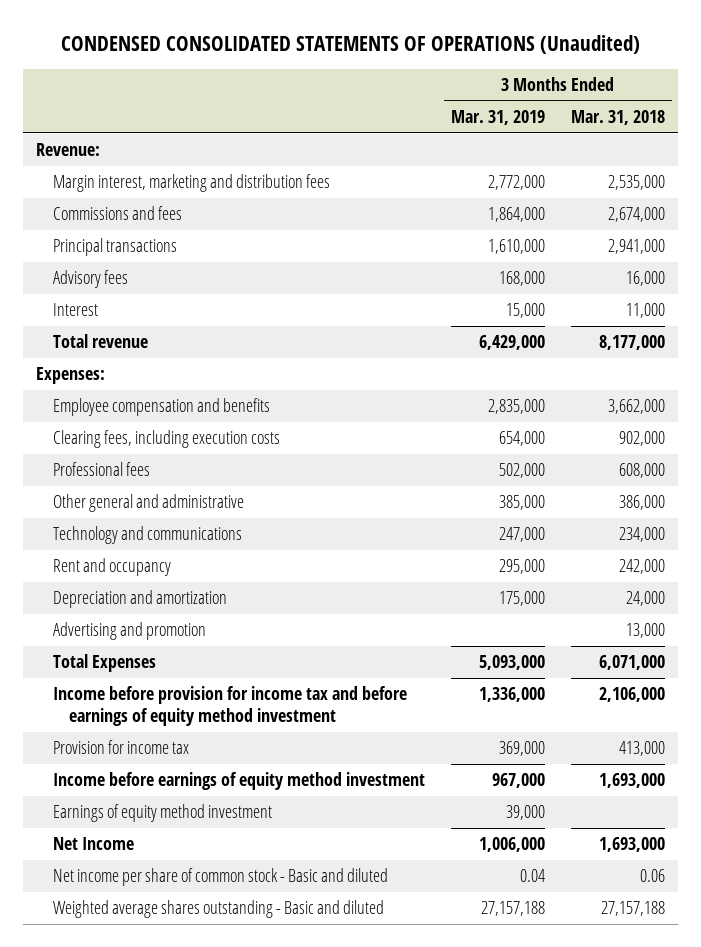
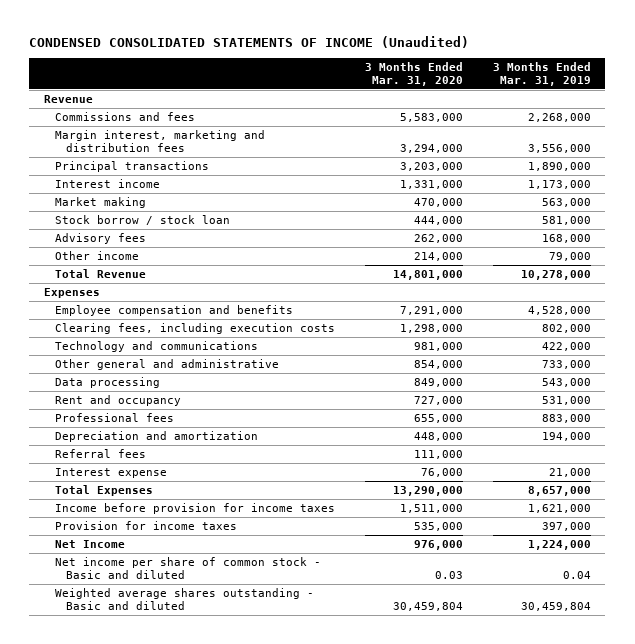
- CONDENSED CONSOLIDATED STATEMENTS OF OPERATIONS (Unaudited)
+ CONDENSED CONSOLIDATED STATEMENTS OF INCOME (Unaudited)
- | 3 Months Ended Mar. 31, 2019 | 3 Months Ended Mar. 31, 2018
+ | 3 Months Ended Mar. 31, 2020 | 3 Months Ended Mar. 31, 2019
- Revenue:
- Margin interest, marketing and distribution fees | 2,772,000 | 2,535,000
- Commissions and fees | 1,864,000 | 2,674,000
- Principal transactions | 1,610,000 | 2,941,000
+ Revenue
+ Commissions and fees | 5,583,000 | 2,268,000
+ Margin interest, marketing and distribution fees | 3,294,000 | 3,556,000
+ Principal transactions | 3,203,000 | 1,890,000
+ Interest income | 1,331,000 | 1,173,000
+ Market making | 470,000 | 563,000
+ Stock borrow / stock loan | 444,000 | 581,000
- Interest | 15,000 | 11,000
- Total revenue | 6,429,000 | 8,177,000
- Expenses:
- Employee compensation and benefits | 2,835,000 | 3,662,000
- Clearing fees, including execution costs | 654,000 | 902,000
- Professional fees | 502,000 | 608,000
- Other general and administrative | 385,000 | 386,000
- Technology and communications | 247,000 | 234,000
- Rent and occupancy | 295,000 | 242,000
- Depreciation and amortization | 175,000 | 24,000
- Advertising and promotion | | 13,000
- Total Expenses | 5,093,000 | 6,071,000
- Income before provision for income tax and before earnings of equity method investment | 1,336,000 | 2,106,000
- Provision for income tax | 369,000 | 413,000
- Income before earnings of equity method investment | 967,000 | 1,693,000
- Earnings of equity method investment | 39,000 |
- Net Income | 1,006,000 | 1,693,000
+ Other income | 214,000 | 79,000
+ Total Revenue | 14,801,000 | 10,278,000
+ Expenses
+ Employee compensation and benefits | 7,291,000 | 4,528,000
+ Clearing fees, including execution costs | 1,298,000 | 802,000
+ Technology and communications | 981,000 | 422,000
+ Other general and administrative | 854,000 | 733,000
+ Data processing | 849,000 | 543,000
+ Rent and occupancy | 727,000 | 531,000
+ Professional fees | 655,000 | 883,000
+ Depreciation and amortization | 448,000 | 194,000
+ Referral fees | 111,000 |
+ Interest expense | 76,000 | 21,000
+ Total Expenses | 13,290,000 | 8,657,000
+ Income before provision for income taxes | 1,511,000 | 1,621,000
+ Provision for income taxes | 535,000 | 397,000
+ Net Income | 976,000 | 1,224,000
- Weighted average shares outstanding - Basic and diluted | 27,157,188 | 27,157,188
+ Weighted average shares outstanding - Basic and diluted | 30,459,804 | 30,459,804

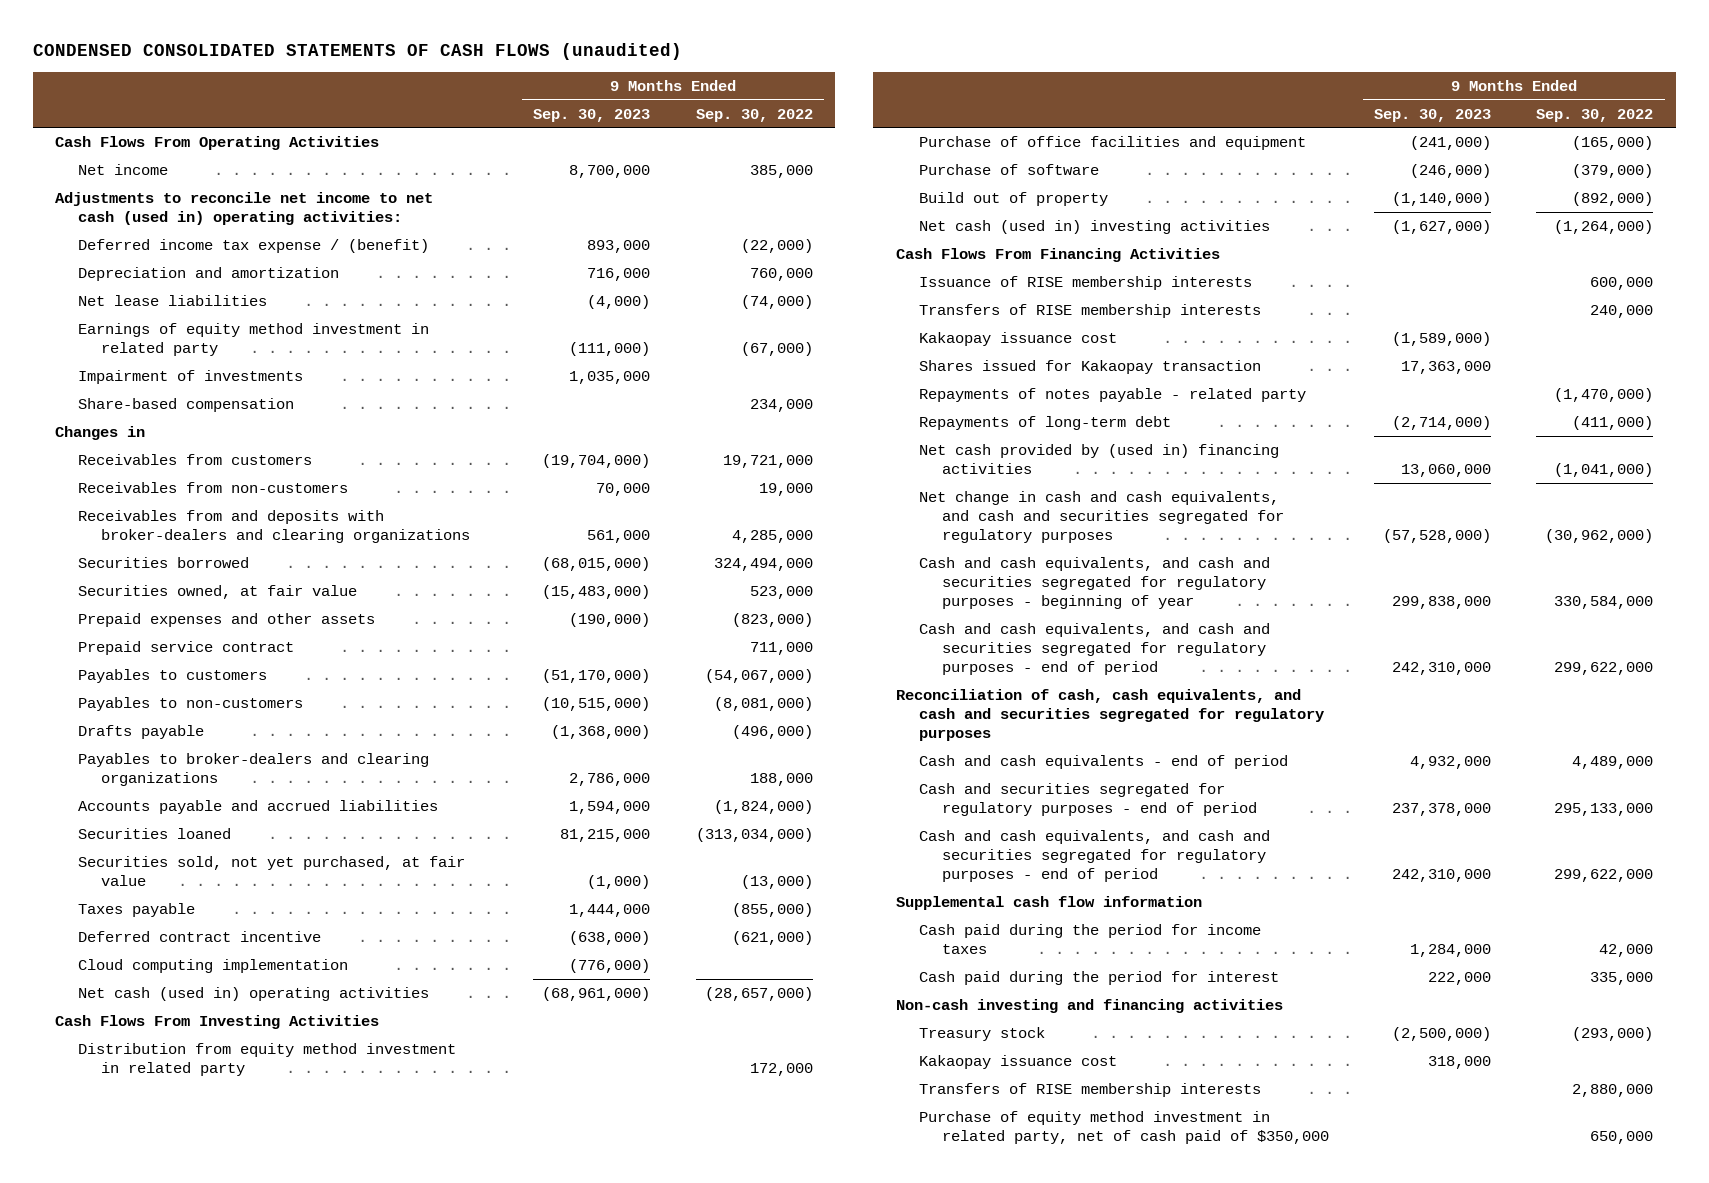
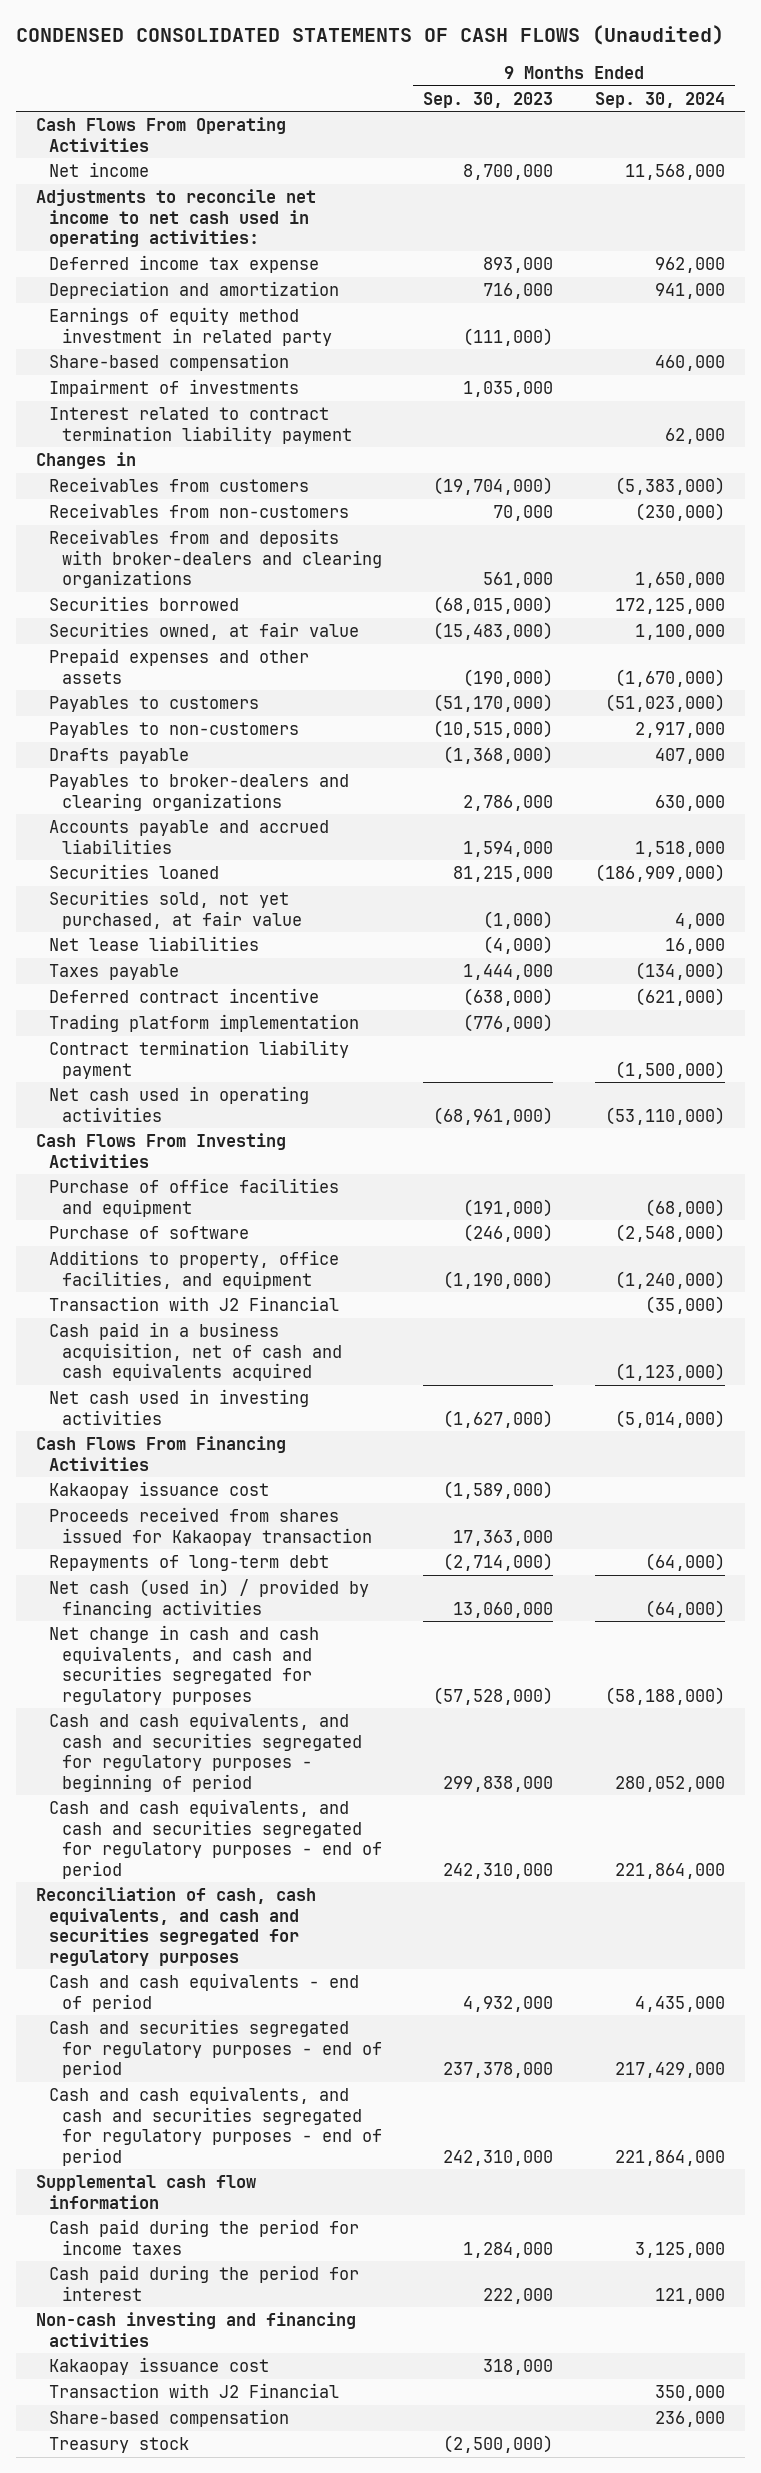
- CONDENSED CONSOLIDATED STATEMENTS OF CASH FLOWS (unaudited)
+ CONDENSED CONSOLIDATED STATEMENTS OF CASH FLOWS (Unaudited)
- | 9 Months Ended Sep. 30, 2023 | 9 Months Ended Sep. 30, 2022
+ | 9 Months Ended Sep. 30, 2023 | 9 Months Ended Sep. 30, 2024
- Adjustments to reconcile net income to net cash (used in) operating activities:
- Deferred income tax expense / (benefit) | 893,000 | (22,000)
+ Adjustments to reconcile net income to net cash used in operating activities:
+ Deferred income tax expense | 893,000 | 962,000
moved down: Impairment of investments | 1,035,000 |
+ Interest related to contract termination liability payment | | 62,000
- Prepaid service contract | | 711,000
moved down: Net lease liabilities | (4,000) | 16,000
- Cloud computing implementation | (776,000) |
- Net cash (used in) operating activities | (68,961,000) | (28,657,000)
+ Trading platform implementation | (776,000) |
+ Contract termination liability payment | | (1,500,000)
+ Net cash used in operating activities | (68,961,000) | (53,110,000)
- Distribution from equity method investment in related party | | 172,000
- Purchase of office facilities and equipment | (241,000) | (165,000)
+ Purchase of office facilities and equipment | (191,000) | (68,000)
- Build out of property | (1,140,000) | (892,000)
- Net cash (used in) investing activities | (1,627,000) | (1,264,000)
+ Additions to property, office facilities, and equipment | (1,190,000) | (1,240,000)
+ Transaction with J2 Financial | | (35,000)
+ Cash paid in a business acquisition, net of cash and cash equivalents acquired | | (1,123,000)
+ Net cash used in investing activities | (1,627,000) | (5,014,000)
- Issuance of RISE membership interests | | 600,000
- Transfers of RISE membership interests | | 240,000
- Shares issued for Kakaopay transaction | 17,363,000 |
- Repayments of notes payable - related party | | (1,470,000)
+ Proceeds received from shares issued for Kakaopay transaction | 17,363,000 |
- Net cash provided by (used in) financing activities | 13,060,000 | (1,041,000)
+ Net cash (used in) / provided by financing activities | 13,060,000 | (64,000)
- Cash and cash equivalents, and cash and securities segregated for regulatory purposes - beginning of year | 299,838,000 | 330,584,000
+ Cash and cash equivalents, and cash and securities segregated for regulatory purposes - beginning of period | 299,838,000 | 280,052,000
- Transfers of RISE membership interests | | 2,880,000
- Purchase of equity method investment in related party, net of cash paid of $350,000 | | 650,000
+ Transaction with J2 Financial | | 350,000
+ Share-based compensation | | 236,000
moved down: Treasury stock | (2,500,000) |

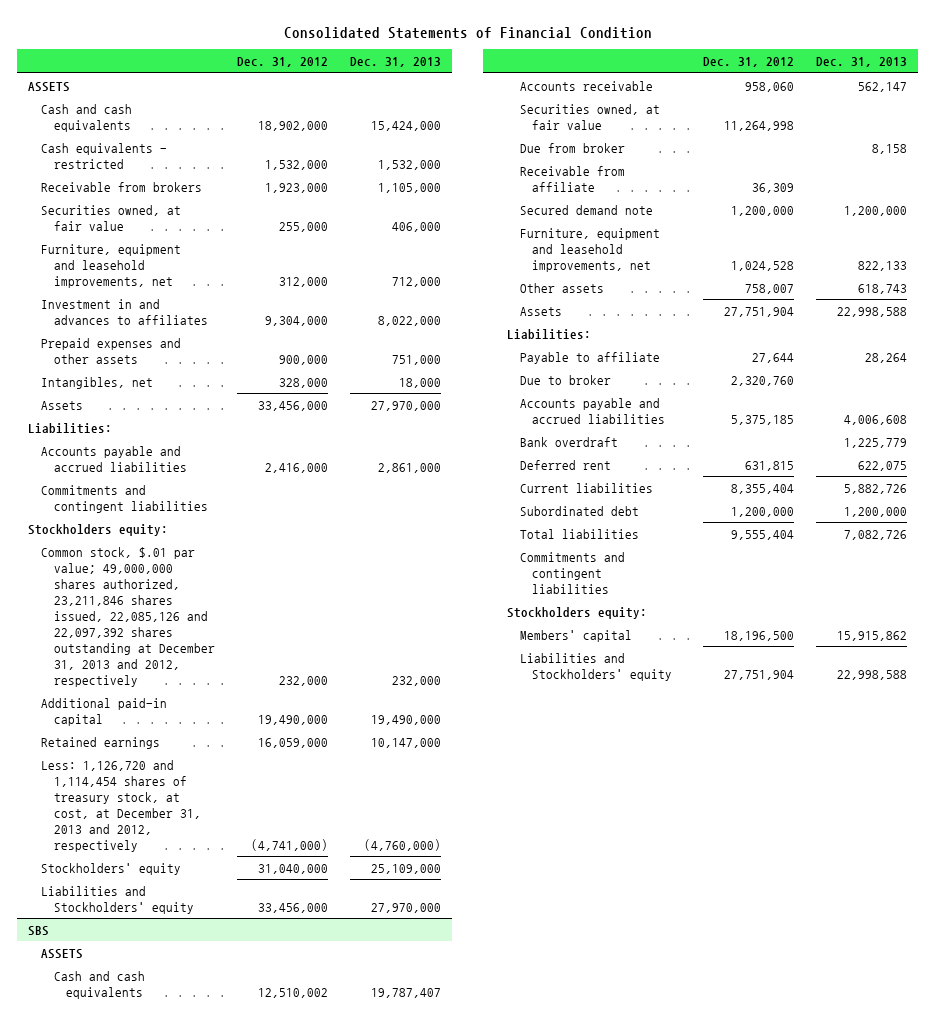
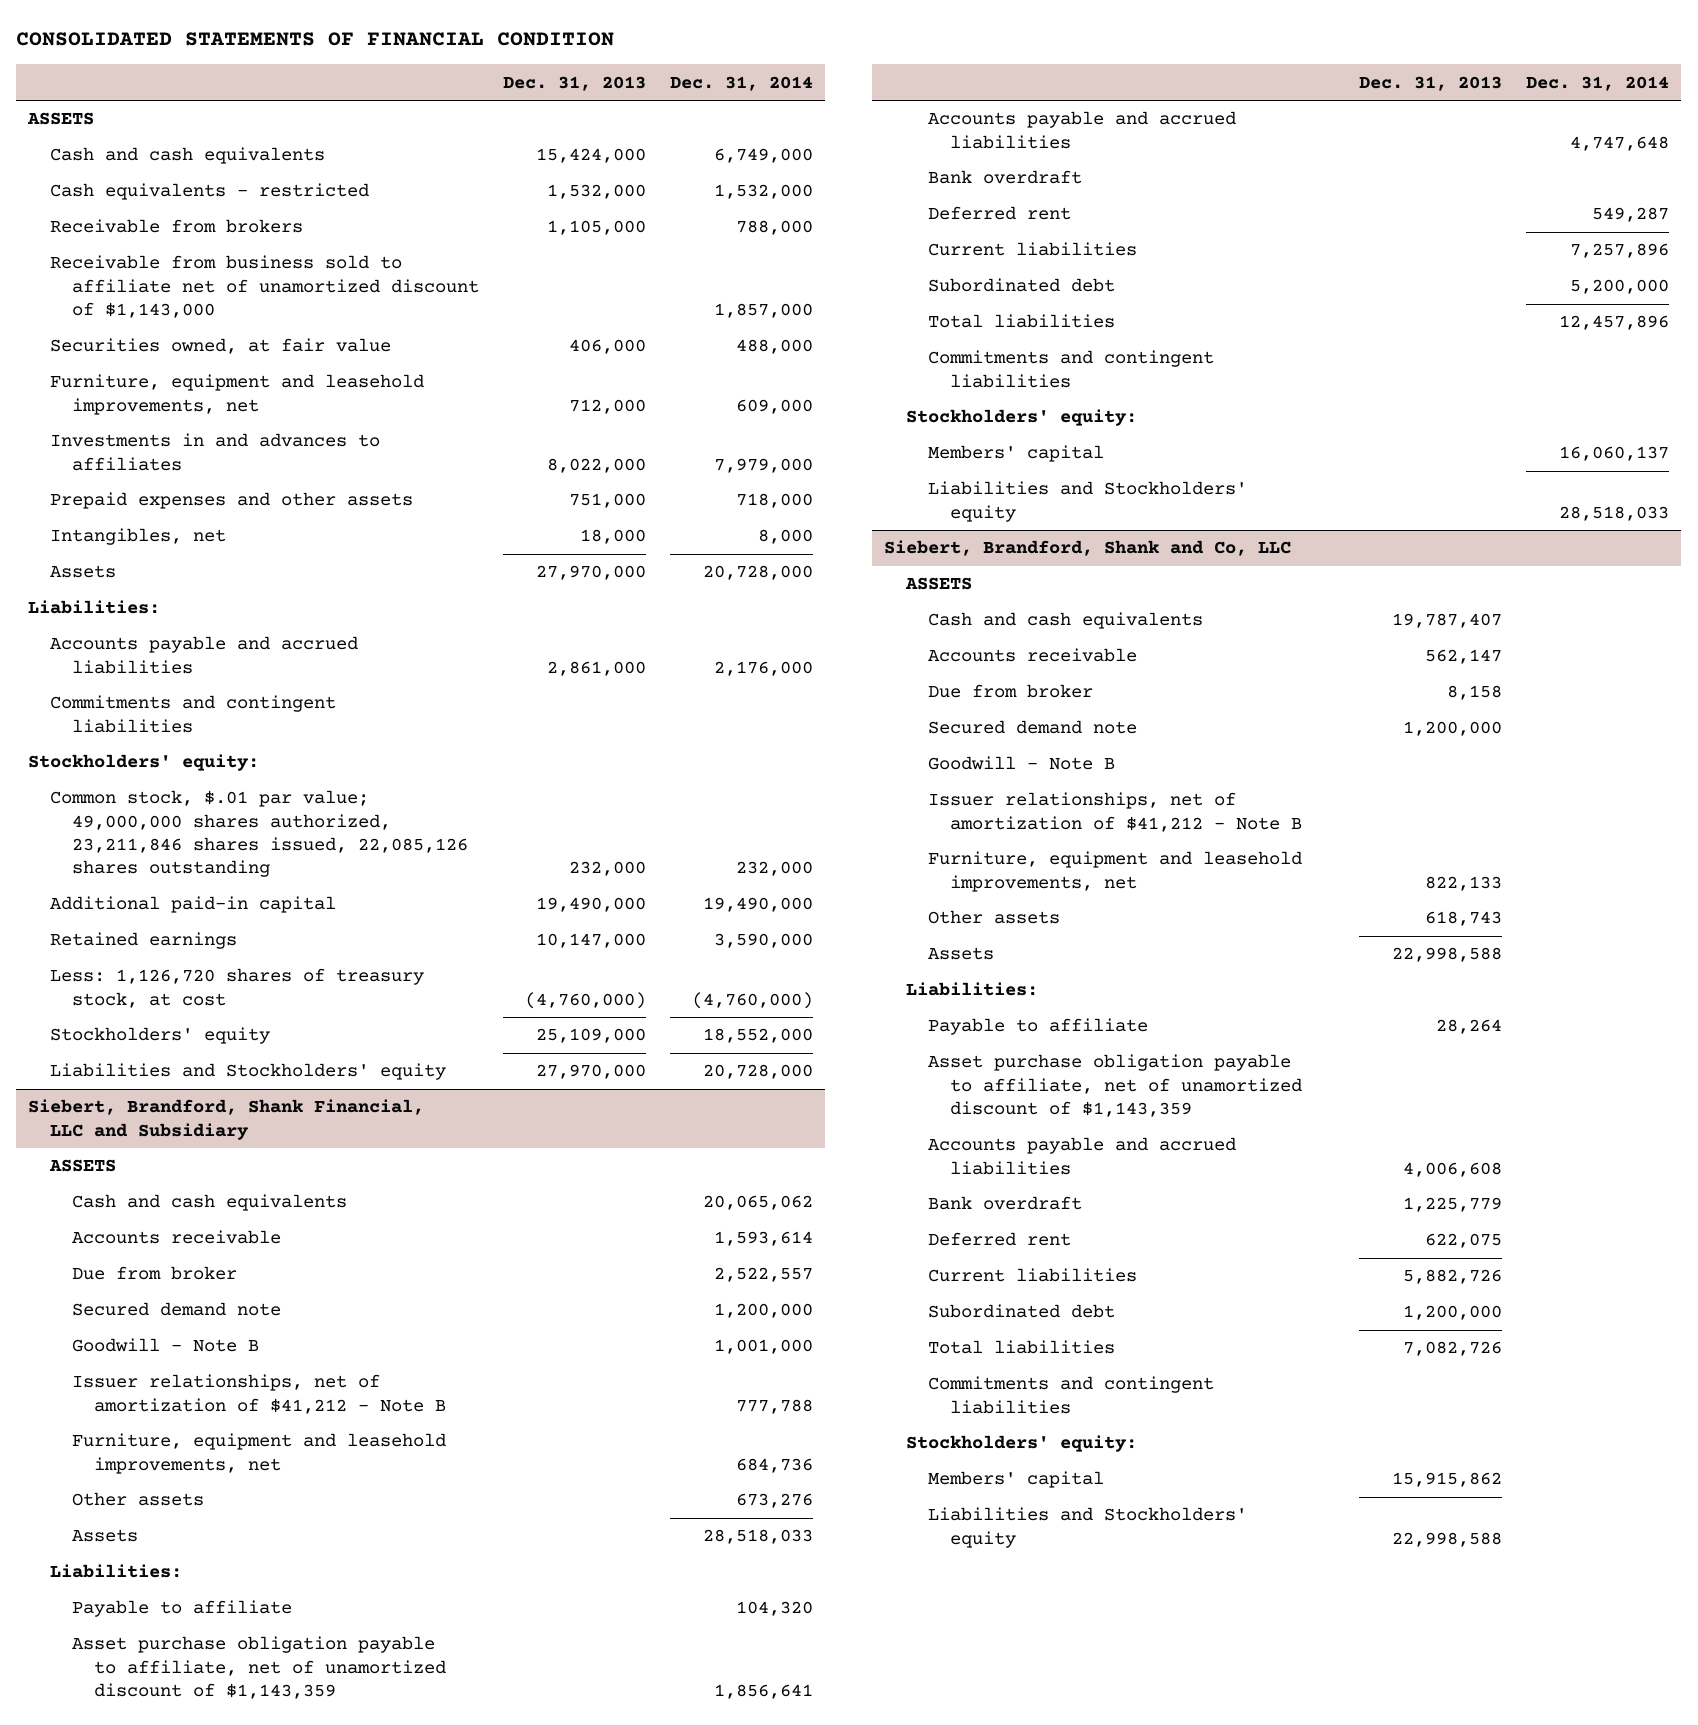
- Consolidated Statements of Financial Condition
+ CONSOLIDATED STATEMENTS OF FINANCIAL CONDITION
- | Dec. 31, 2012 | Dec. 31, 2013
+ | Dec. 31, 2013 | Dec. 31, 2014
+ Receivable from business sold to affiliate net of unamortized discount of $1,143,000 | | 1,857,000
- Investment in and advances to affiliates | 9,304,000 | 8,022,000
+ Investments in and advances to affiliates | 8,022,000 | 7,979,000
- Stockholders equity:
- Common stock, $.01 par value; 49,000,000 shares authorized, 23,211,846 shares issued, 22,085,126 and 22,097,392 shares outstanding at December 31, 2013 and 2012, respectively | 232,000 | 232,000
+ Stockholders' equity:
+ Common stock, $.01 par value; 49,000,000 shares authorized, 23,211,846 shares issued, 22,085,126 shares outstanding | 232,000 | 232,000
- Less: 1,126,720 and 1,114,454 shares of treasury stock, at cost, at December 31, 2013 and 2012, respectively | (4,741,000) | (4,760,000)
+ Less: 1,126,720 shares of treasury stock, at cost | (4,760,000) | (4,760,000)
- SBS
+ Siebert, Brandford, Shank Financial, LLC and Subsidiary
+ Cash and cash equivalents | | 20,065,062
+ Accounts receivable | | 1,593,614
+ Due from broker | | 2,522,557
+ Secured demand note | | 1,200,000
+ Goodwill - Note B | | 1,001,000
+ Issuer relationships, net of amortization of $41,212 - Note B | | 777,788
+ Furniture, equipment and leasehold improvements, net | | 684,736
+ Other assets | | 673,276
+ Assets | | 28,518,033
+ Liabilities:
+ Payable to affiliate | | 104,320
+ Asset purchase obligation payable to affiliate, net of unamortized discount of $1,143,359 | | 1,856,641
+ Accounts payable and accrued liabilities | | 4,747,648
+ Bank overdraft
+ Deferred rent | | 549,287
+ Current liabilities | | 7,257,896
+ Subordinated debt | | 5,200,000
+ Total liabilities | | 12,457,896
+ Commitments and contingent liabilities
+ Stockholders' equity:
+ Members' capital | | 16,060,137
+ Liabilities and Stockholders' equity | | 28,518,033
+ Siebert, Brandford, Shank and Co, LLC
+ ASSETS
- Securities owned, at fair value | 11,264,998 |
- Receivable from affiliate | 36,309 |
+ Goodwill - Note B
+ Issuer relationships, net of amortization of $41,212 - Note B
- Due to broker | 2,320,760 |
+ Asset purchase obligation payable to affiliate, net of unamortized discount of $1,143,359
- Stockholders equity:
+ Stockholders' equity:

